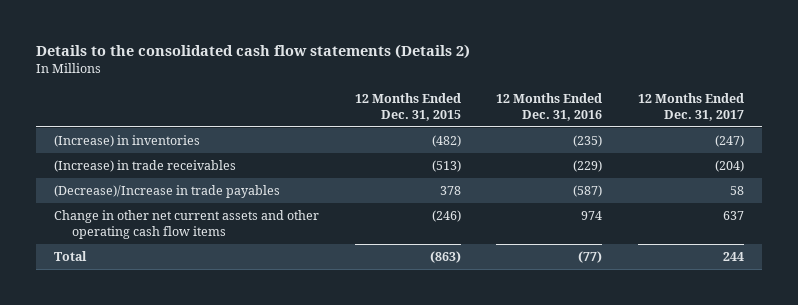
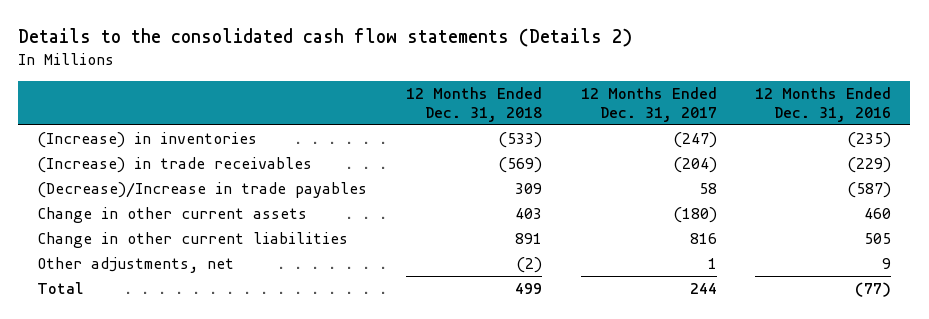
- | 12 Months Ended Dec. 31, 2015 | 12 Months Ended Dec. 31, 2016 | 12 Months Ended Dec. 31, 2017
+ | 12 Months Ended Dec. 31, 2018 | 12 Months Ended Dec. 31, 2017 | 12 Months Ended Dec. 31, 2016
- Change in other net current assets and other operating cash flow items | (246) | 974 | 637
+ Change in other current assets | 403 | (180) | 460
+ Change in other current liabilities | 891 | 816 | 505
+ Other adjustments, net | (2) | 1 | 9

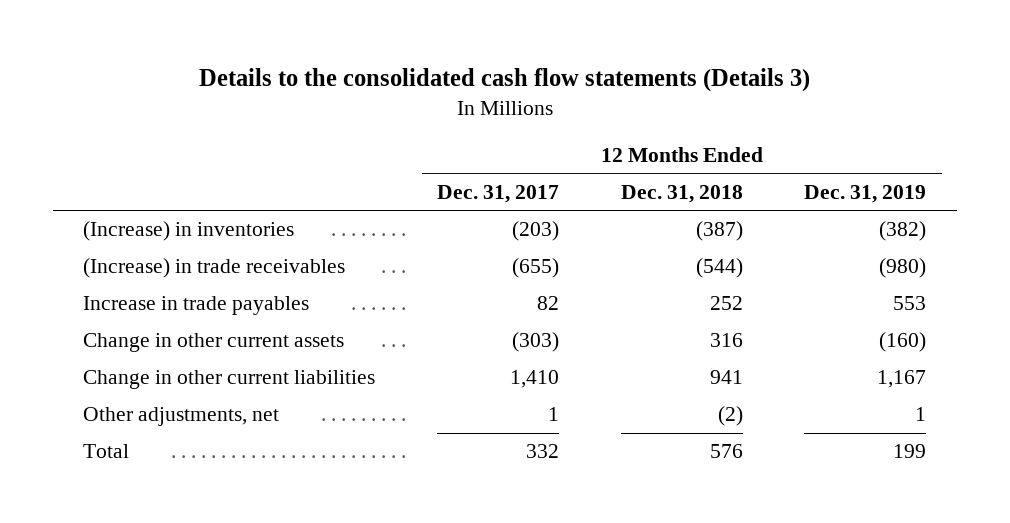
- Details to the consolidated cash flow statements (Details 2)
+ Details to the consolidated cash flow statements (Details 3)
- | 12 Months Ended Dec. 31, 2018 | 12 Months Ended Dec. 31, 2017 | 12 Months Ended Dec. 31, 2016
+ | 12 Months Ended Dec. 31, 2017 | 12 Months Ended Dec. 31, 2018 | 12 Months Ended Dec. 31, 2019
- (Increase) in inventories | (533) | (247) | (235)
- (Increase) in trade receivables | (569) | (204) | (229)
- (Decrease)/Increase in trade payables | 309 | 58 | (587)
- Change in other current assets | 403 | (180) | 460
- Change in other current liabilities | 891 | 816 | 505
+ (Increase) in inventories | (203) | (387) | (382)
+ (Increase) in trade receivables | (655) | (544) | (980)
+ Increase in trade payables | 82 | 252 | 553
+ Change in other current assets | (303) | 316 | (160)
+ Change in other current liabilities | 1,410 | 941 | 1,167
- Total | 499 | 244 | (77)
+ Total | 332 | 576 | 199

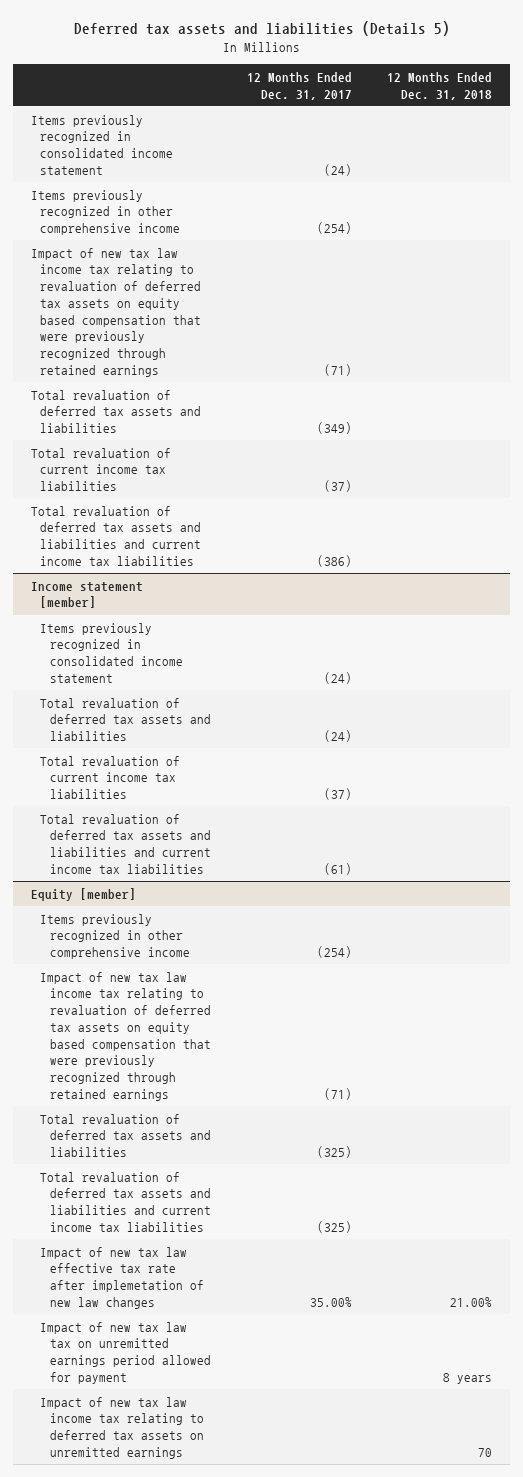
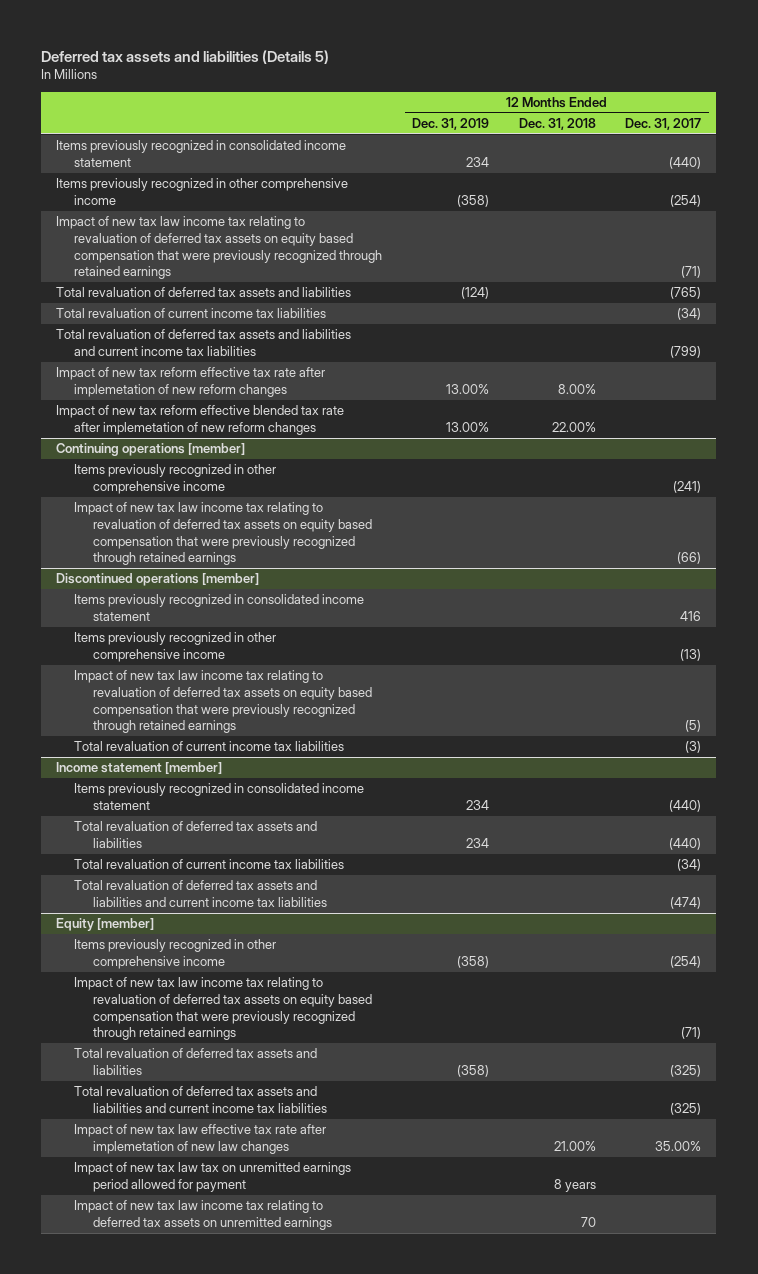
- | 12 Months Ended Dec. 31, 2017 | 12 Months Ended Dec. 31, 2018
+ | 12 Months Ended Dec. 31, 2019 | 12 Months Ended Dec. 31, 2018 | 12 Months Ended Dec. 31, 2017
- Items previously recognized in consolidated income statement | (24) |
+ Items previously recognized in consolidated income statement | 234 | | (440)
- Total revaluation of deferred tax assets and liabilities | (349) |
- Total revaluation of current income tax liabilities | (37) |
- Total revaluation of deferred tax assets and liabilities and current income tax liabilities | (386) |
+ Total revaluation of deferred tax assets and liabilities | (124) | | (765)
+ Total revaluation of current income tax liabilities | | | (34)
+ Total revaluation of deferred tax assets and liabilities and current income tax liabilities | | | (799)
+ Impact of new tax reform effective tax rate after implemetation of new reform changes | 13.00% | 8.00% |
+ Impact of new tax reform effective blended tax rate after implemetation of new reform changes | 13.00% | 22.00% |
+ Continuing operations [member]
+ Items previously recognized in other comprehensive income | | | (241)
+ Impact of new tax law income tax relating to revaluation of deferred tax assets on equity based compensation that were previously recognized through retained earnings | | | (66)
+ Discontinued operations [member]
+ Items previously recognized in consolidated income statement | | | 416
+ Items previously recognized in other comprehensive income | | | (13)
+ Impact of new tax law income tax relating to revaluation of deferred tax assets on equity based compensation that were previously recognized through retained earnings | | | (5)
+ Total revaluation of current income tax liabilities | | | (3)
@ Income statement [member]
- Items previously recognized in consolidated income statement | (24) |
- Total revaluation of deferred tax assets and liabilities | (24) |
- Total revaluation of current income tax liabilities | (37) |
- Total revaluation of deferred tax assets and liabilities and current income tax liabilities | (61) |
+ Items previously recognized in consolidated income statement | 234 | | (440)
+ Total revaluation of deferred tax assets and liabilities | 234 | | (440)
+ Total revaluation of current income tax liabilities | | | (34)
+ Total revaluation of deferred tax assets and liabilities and current income tax liabilities | | | (474)

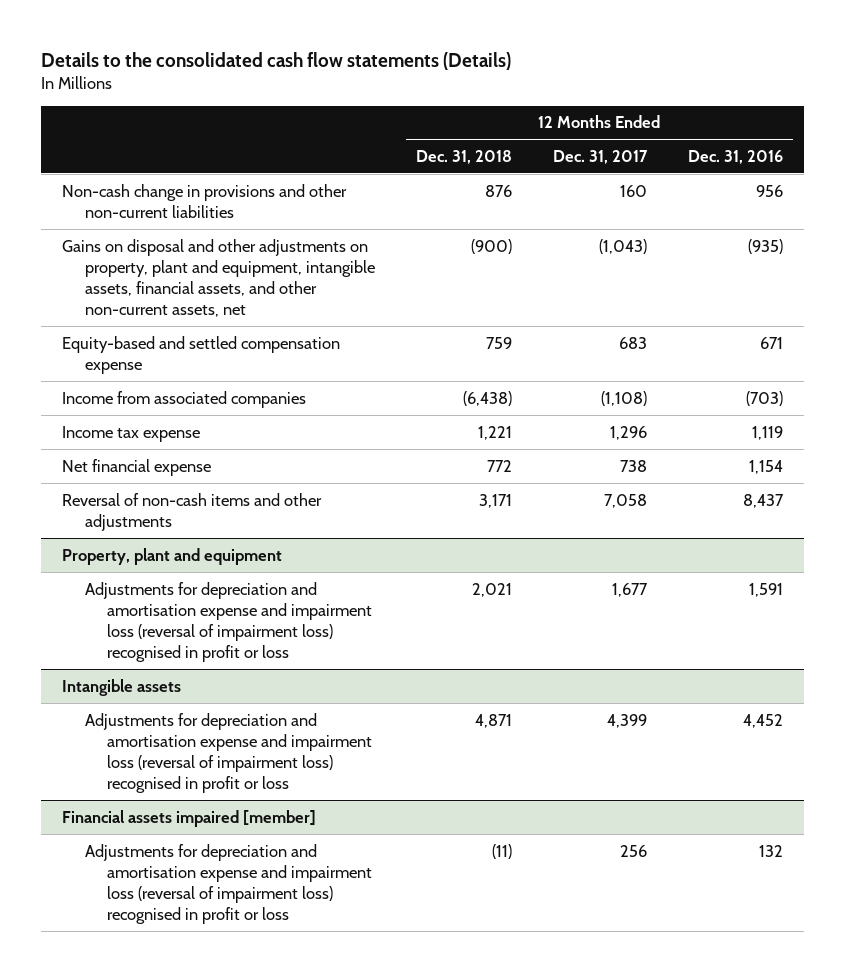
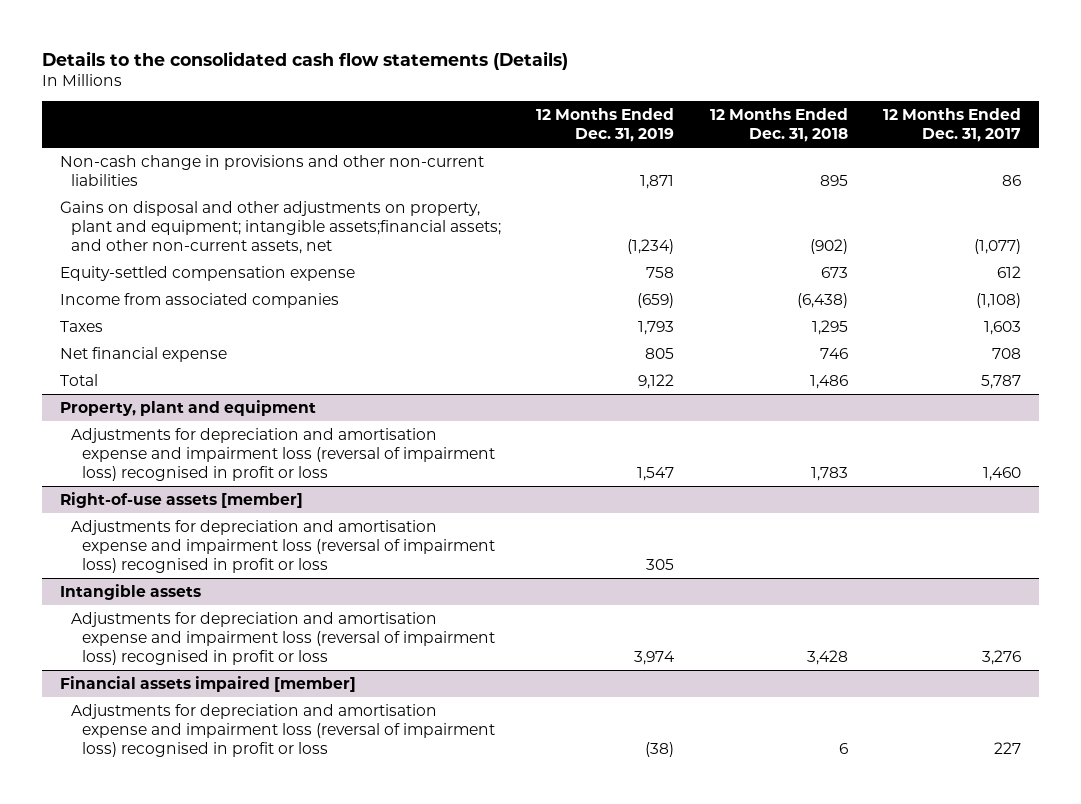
- | 12 Months Ended Dec. 31, 2018 | 12 Months Ended Dec. 31, 2017 | 12 Months Ended Dec. 31, 2016
+ | 12 Months Ended Dec. 31, 2019 | 12 Months Ended Dec. 31, 2018 | 12 Months Ended Dec. 31, 2017
- Non-cash change in provisions and other non-current liabilities | 876 | 160 | 956
- Gains on disposal and other adjustments on property, plant and equipment, intangible assets, financial assets, and other non-current assets, net | (900) | (1,043) | (935)
- Equity-based and settled compensation expense | 759 | 683 | 671
+ Non-cash change in provisions and other non-current liabilities | 1,871 | 895 | 86
+ Gains on disposal and other adjustments on property, plant and equipment; intangible assets;financial assets; and other non-current assets, net | (1,234) | (902) | (1,077)
+ Equity-settled compensation expense | 758 | 673 | 612
- Income tax expense | 1,221 | 1,296 | 1,119
- Net financial expense | 772 | 738 | 1,154
- Reversal of non-cash items and other adjustments | 3,171 | 7,058 | 8,437
+ Taxes | 1,793 | 1,295 | 1,603
+ Net financial expense | 805 | 746 | 708
+ Total | 9,122 | 1,486 | 5,787
@ Property, plant and equipment
- Adjustments for depreciation and amortisation expense and impairment loss (reversal of impairment loss) recognised in profit or loss | 2,021 | 1,677 | 1,591
+ Adjustments for depreciation and amortisation expense and impairment loss (reversal of impairment loss) recognised in profit or loss | 1,547 | 1,783 | 1,460
+ Right-of-use assets [member]
+ Adjustments for depreciation and amortisation expense and impairment loss (reversal of impairment loss) recognised in profit or loss | 305 | |
@ Intangible assets
- Adjustments for depreciation and amortisation expense and impairment loss (reversal of impairment loss) recognised in profit or loss | 4,871 | 4,399 | 4,452
+ Adjustments for depreciation and amortisation expense and impairment loss (reversal of impairment loss) recognised in profit or loss | 3,974 | 3,428 | 3,276
@ Financial assets impaired [member]
- Adjustments for depreciation and amortisation expense and impairment loss (reversal of impairment loss) recognised in profit or loss | (11) | 256 | 132
+ Adjustments for depreciation and amortisation expense and impairment loss (reversal of impairment loss) recognised in profit or loss | (38) | 6 | 227

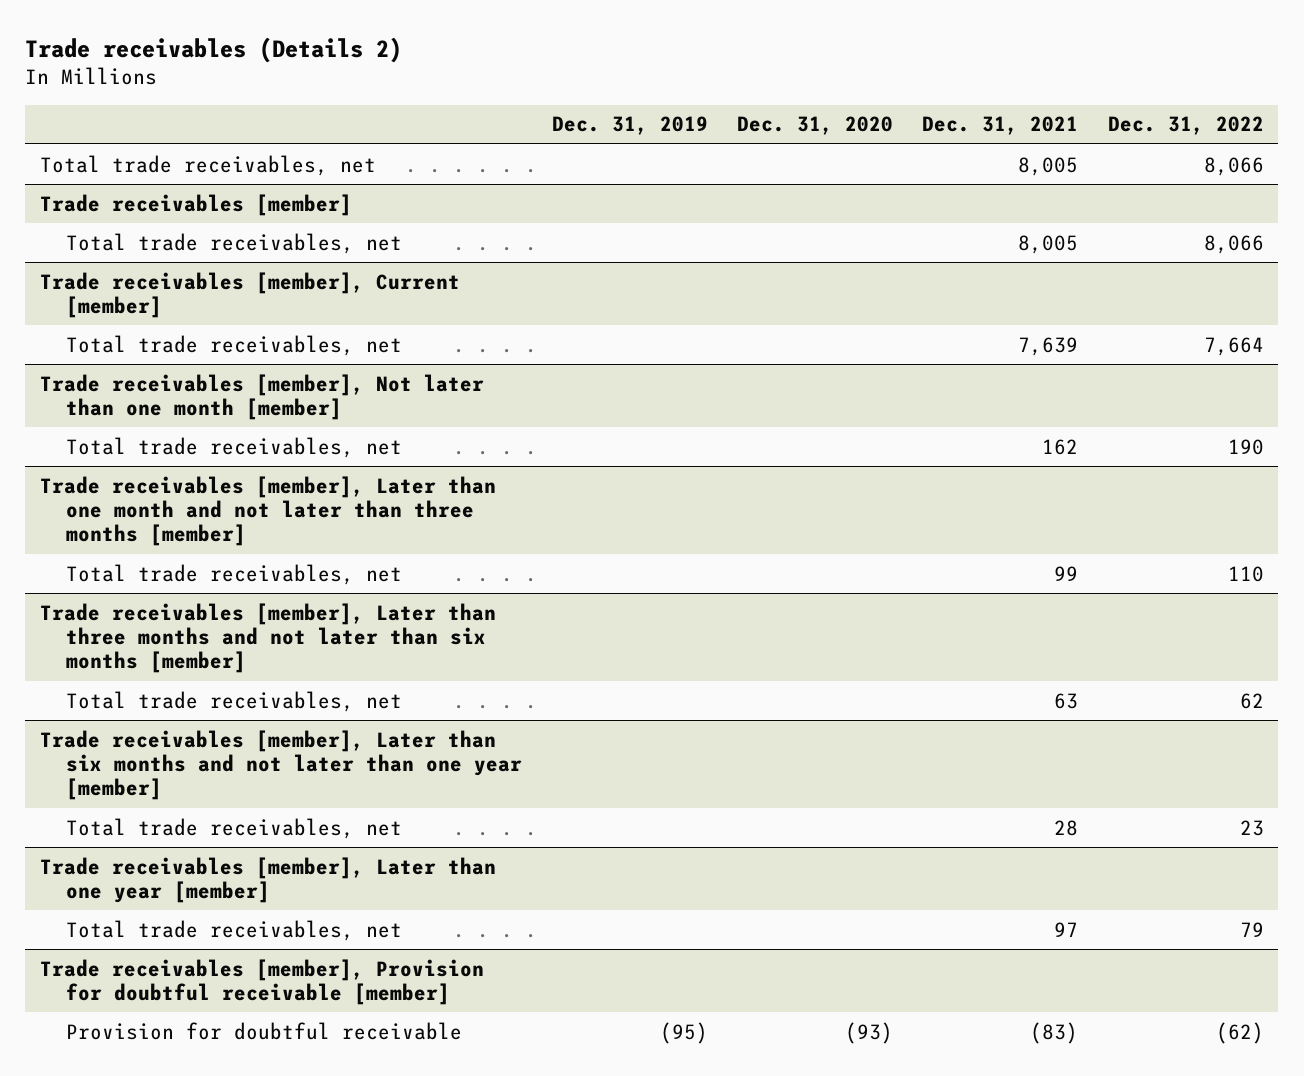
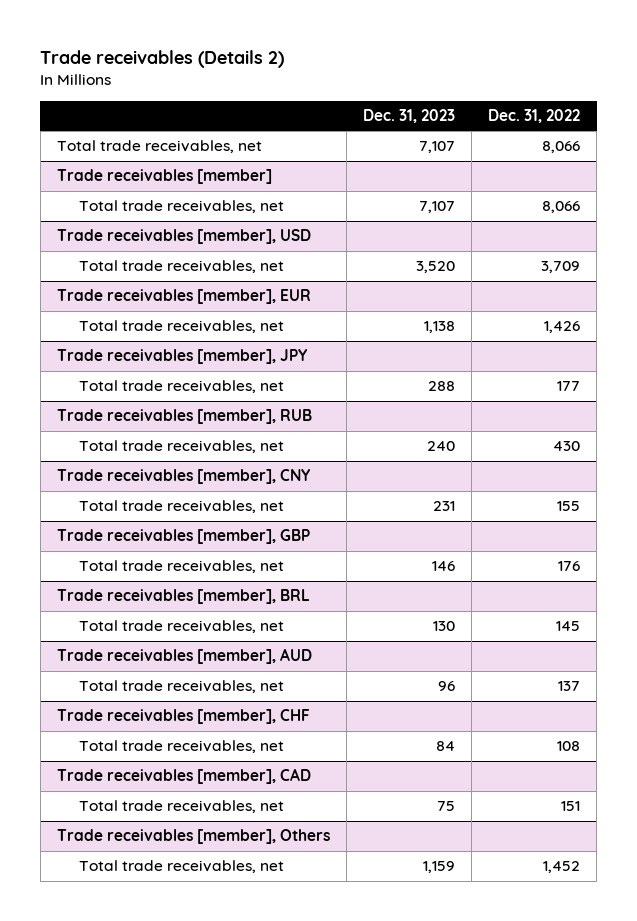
- | Dec. 31, 2019 | Dec. 31, 2020 | Dec. 31, 2021 | Dec. 31, 2022
+ | Dec. 31, 2023 | Dec. 31, 2022
- Trade receivables [member], Current [member]
- Total trade receivables, net | | | 7,639 | 7,664
- Trade receivables [member], Not later than one month [member]
- Total trade receivables, net | | | 162 | 190
- Trade receivables [member], Later than one month and not later than three months [member]
- Total trade receivables, net | | | 99 | 110
- Trade receivables [member], Later than three months and not later than six months [member]
- Total trade receivables, net | | | 63 | 62
- Trade receivables [member], Later than six months and not later than one year [member]
- Total trade receivables, net | | | 28 | 23
- Trade receivables [member], Later than one year [member]
- Total trade receivables, net | | | 97 | 79
- Trade receivables [member], Provision for doubtful receivable [member]
- Provision for doubtful receivable | (95) | (93) | (83) | (62)
+ Trade receivables [member], USD
+ Total trade receivables, net | 3,520 | 3,709
+ Trade receivables [member], EUR
+ Total trade receivables, net | 1,138 | 1,426
+ Trade receivables [member], JPY
+ Total trade receivables, net | 288 | 177
+ Trade receivables [member], RUB
+ Total trade receivables, net | 240 | 430
+ Trade receivables [member], CNY
+ Total trade receivables, net | 231 | 155
+ Trade receivables [member], GBP
+ Total trade receivables, net | 146 | 176
+ Trade receivables [member], BRL
+ Total trade receivables, net | 130 | 145
+ Trade receivables [member], AUD
+ Total trade receivables, net | 96 | 137
+ Trade receivables [member], CHF
+ Total trade receivables, net | 84 | 108
+ Trade receivables [member], CAD
+ Total trade receivables, net | 75 | 151
+ Trade receivables [member], Others
+ Total trade receivables, net | 1,159 | 1,452

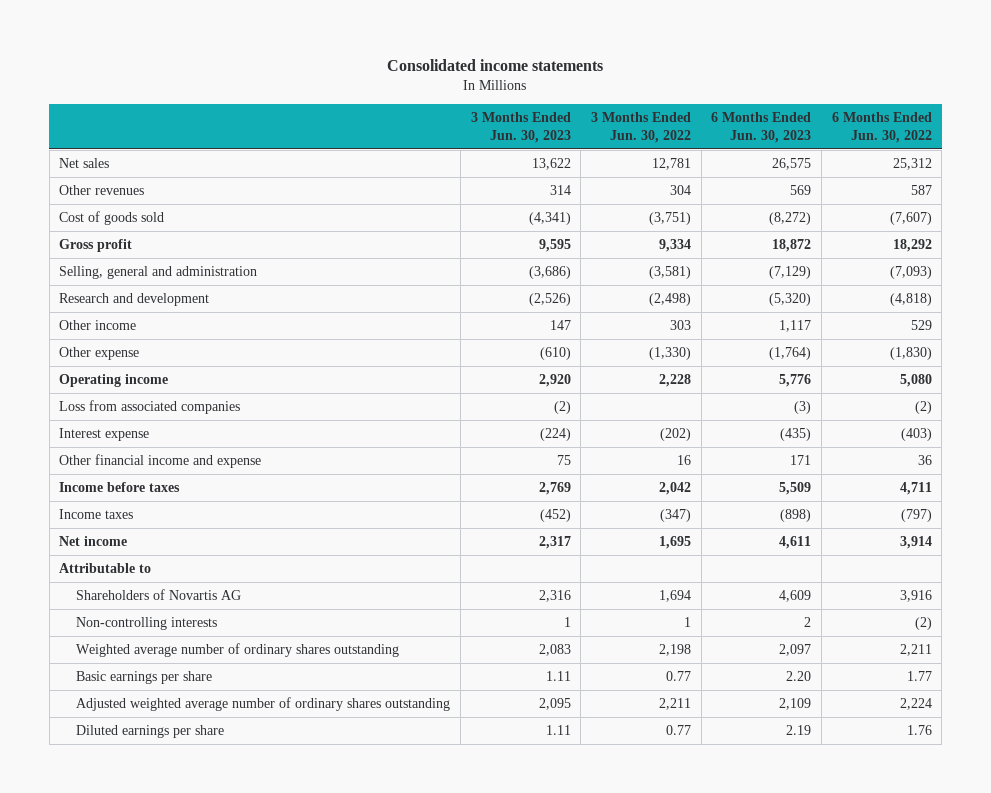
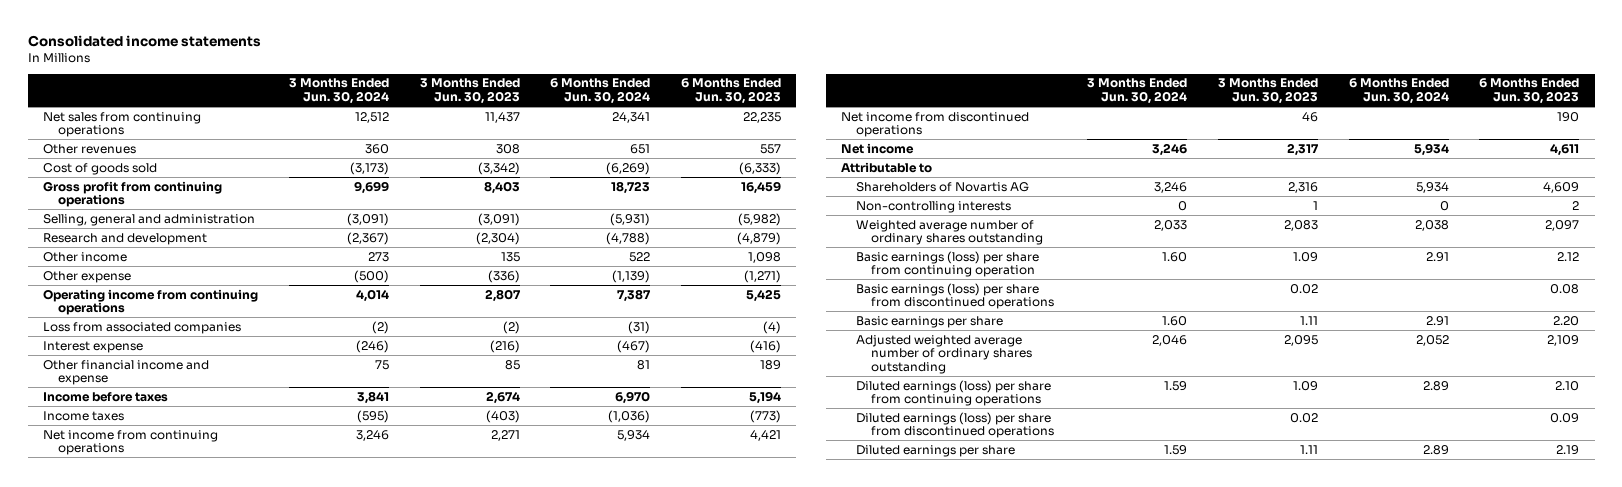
- | 3 Months Ended Jun. 30, 2023 | 3 Months Ended Jun. 30, 2022 | 6 Months Ended Jun. 30, 2023 | 6 Months Ended Jun. 30, 2022
+ | 3 Months Ended Jun. 30, 2024 | 3 Months Ended Jun. 30, 2023 | 6 Months Ended Jun. 30, 2024 | 6 Months Ended Jun. 30, 2023
- Net sales | 13,622 | 12,781 | 26,575 | 25,312
- Other revenues | 314 | 304 | 569 | 587
- Cost of goods sold | (4,341) | (3,751) | (8,272) | (7,607)
- Gross profit | 9,595 | 9,334 | 18,872 | 18,292
- Selling, general and administration | (3,686) | (3,581) | (7,129) | (7,093)
- Research and development | (2,526) | (2,498) | (5,320) | (4,818)
- Other income | 147 | 303 | 1,117 | 529
- Other expense | (610) | (1,330) | (1,764) | (1,830)
- Operating income | 2,920 | 2,228 | 5,776 | 5,080
- Loss from associated companies | (2) | | (3) | (2)
- Interest expense | (224) | (202) | (435) | (403)
- Other financial income and expense | 75 | 16 | 171 | 36
- Income before taxes | 2,769 | 2,042 | 5,509 | 4,711
- Income taxes | (452) | (347) | (898) | (797)
+ Net sales from continuing operations | 12,512 | 11,437 | 24,341 | 22,235
+ Other revenues | 360 | 308 | 651 | 557
+ Cost of goods sold | (3,173) | (3,342) | (6,269) | (6,333)
+ Gross profit from continuing operations | 9,699 | 8,403 | 18,723 | 16,459
+ Selling, general and administration | (3,091) | (3,091) | (5,931) | (5,982)
+ Research and development | (2,367) | (2,304) | (4,788) | (4,879)
+ Other income | 273 | 135 | 522 | 1,098
+ Other expense | (500) | (336) | (1,139) | (1,271)
+ Operating income from continuing operations | 4,014 | 2,807 | 7,387 | 5,425
+ Loss from associated companies | (2) | (2) | (31) | (4)
+ Interest expense | (246) | (216) | (467) | (416)
+ Other financial income and expense | 75 | 85 | 81 | 189
+ Income before taxes | 3,841 | 2,674 | 6,970 | 5,194
+ Income taxes | (595) | (403) | (1,036) | (773)
+ Net income from continuing operations | 3,246 | 2,271 | 5,934 | 4,421
+ Net income from discontinued operations | | 46 | | 190
+ Basic earnings (loss) per share from continuing operation | 1.60 | 1.09 | 2.91 | 2.12
+ Basic earnings (loss) per share from discontinued operations | | 0.02 | | 0.08
+ Diluted earnings (loss) per share from continuing operations | 1.59 | 1.09 | 2.89 | 2.10
+ Diluted earnings (loss) per share from discontinued operations | | 0.02 | | 0.09

